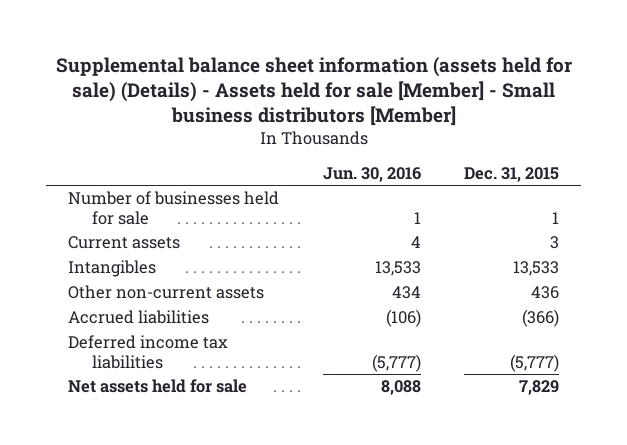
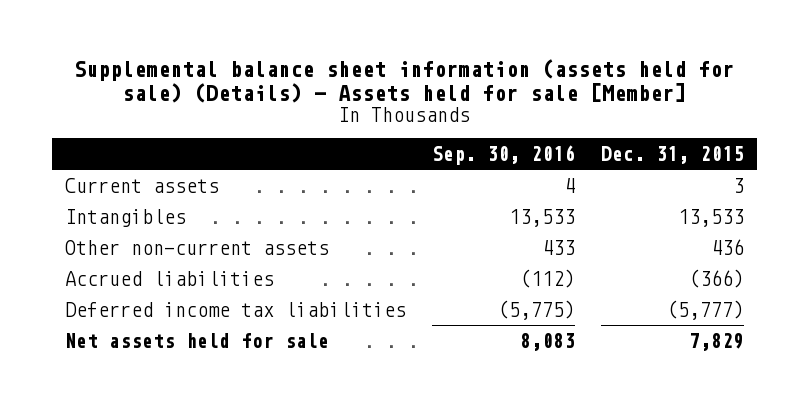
- Supplemental balance sheet information (assets held for sale) (Details) - Assets held for sale [Member] - Small business distributors [Member]
+ Supplemental balance sheet information (assets held for sale) (Details) - Assets held for sale [Member]
- | Jun. 30, 2016 | Dec. 31, 2015
+ | Sep. 30, 2016 | Dec. 31, 2015
- Number of businesses held for sale | 1 | 1

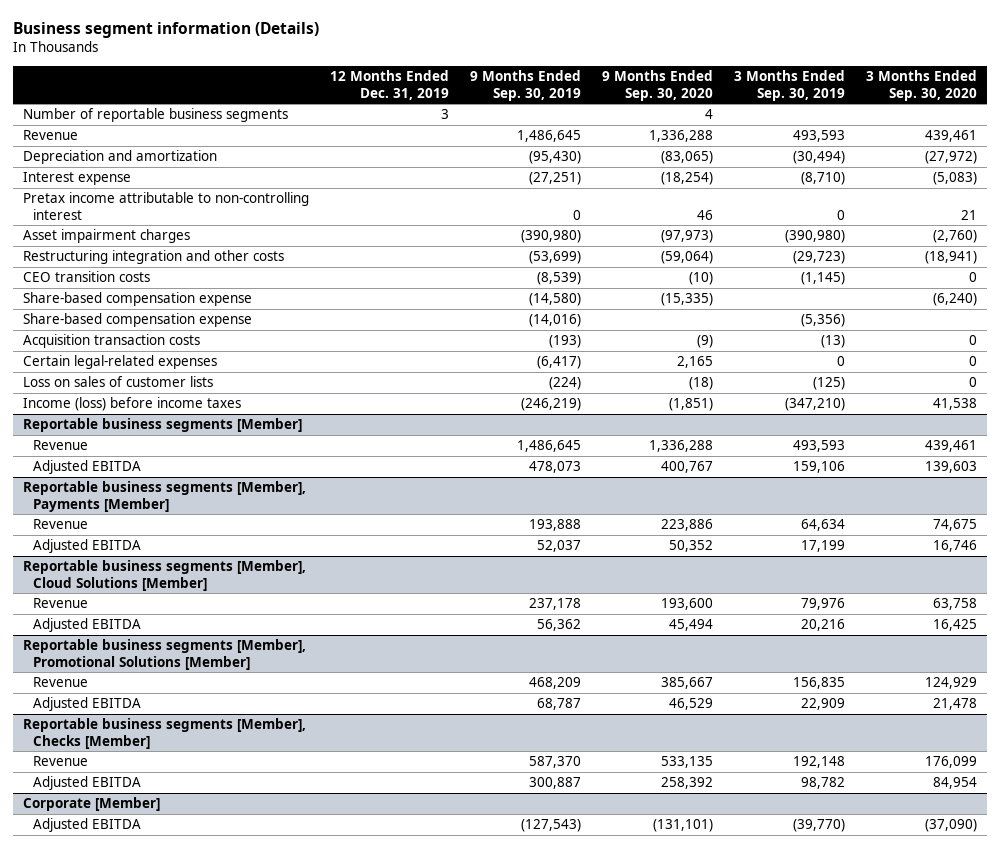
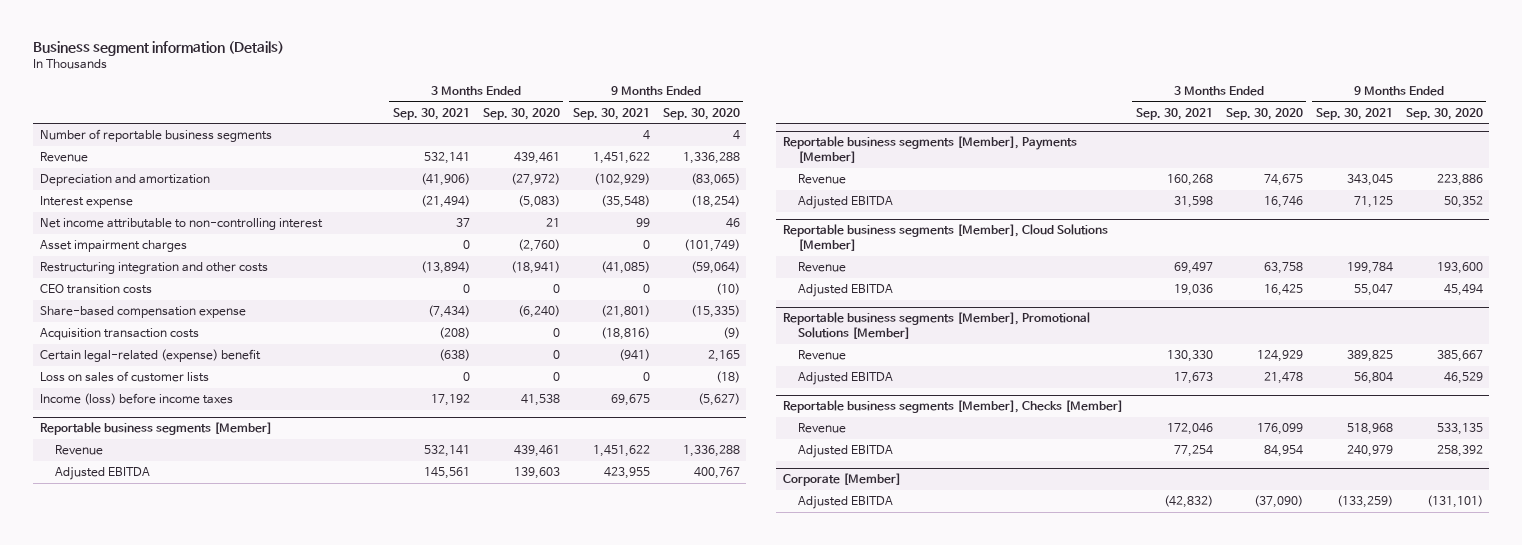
- | 12 Months Ended Dec. 31, 2019 | 9 Months Ended Sep. 30, 2019 | 9 Months Ended Sep. 30, 2020 | 3 Months Ended Sep. 30, 2019 | 3 Months Ended Sep. 30, 2020
+ | 3 Months Ended Sep. 30, 2021 | 3 Months Ended Sep. 30, 2020 | 9 Months Ended Sep. 30, 2021 | 9 Months Ended Sep. 30, 2020
- Pretax income attributable to non-controlling interest | | 0 | 46 | 0 | 21
- Asset impairment charges | | (390,980) | (97,973) | (390,980) | (2,760)
+ Net income attributable to non-controlling interest | 37 | 21 | 99 | 46
+ Asset impairment charges | 0 | (2,760) | 0 | (101,749)
- Share-based compensation expense | | (14,016) | | (5,356) |
- Certain legal-related expenses | | (6,417) | 2,165 | 0 | 0
+ Certain legal-related (expense) benefit | (638) | 0 | (941) | 2,165
- Income (loss) before income taxes | | (246,219) | (1,851) | (347,210) | 41,538
+ Income (loss) before income taxes | 17,192 | 41,538 | 69,675 | (5,627)

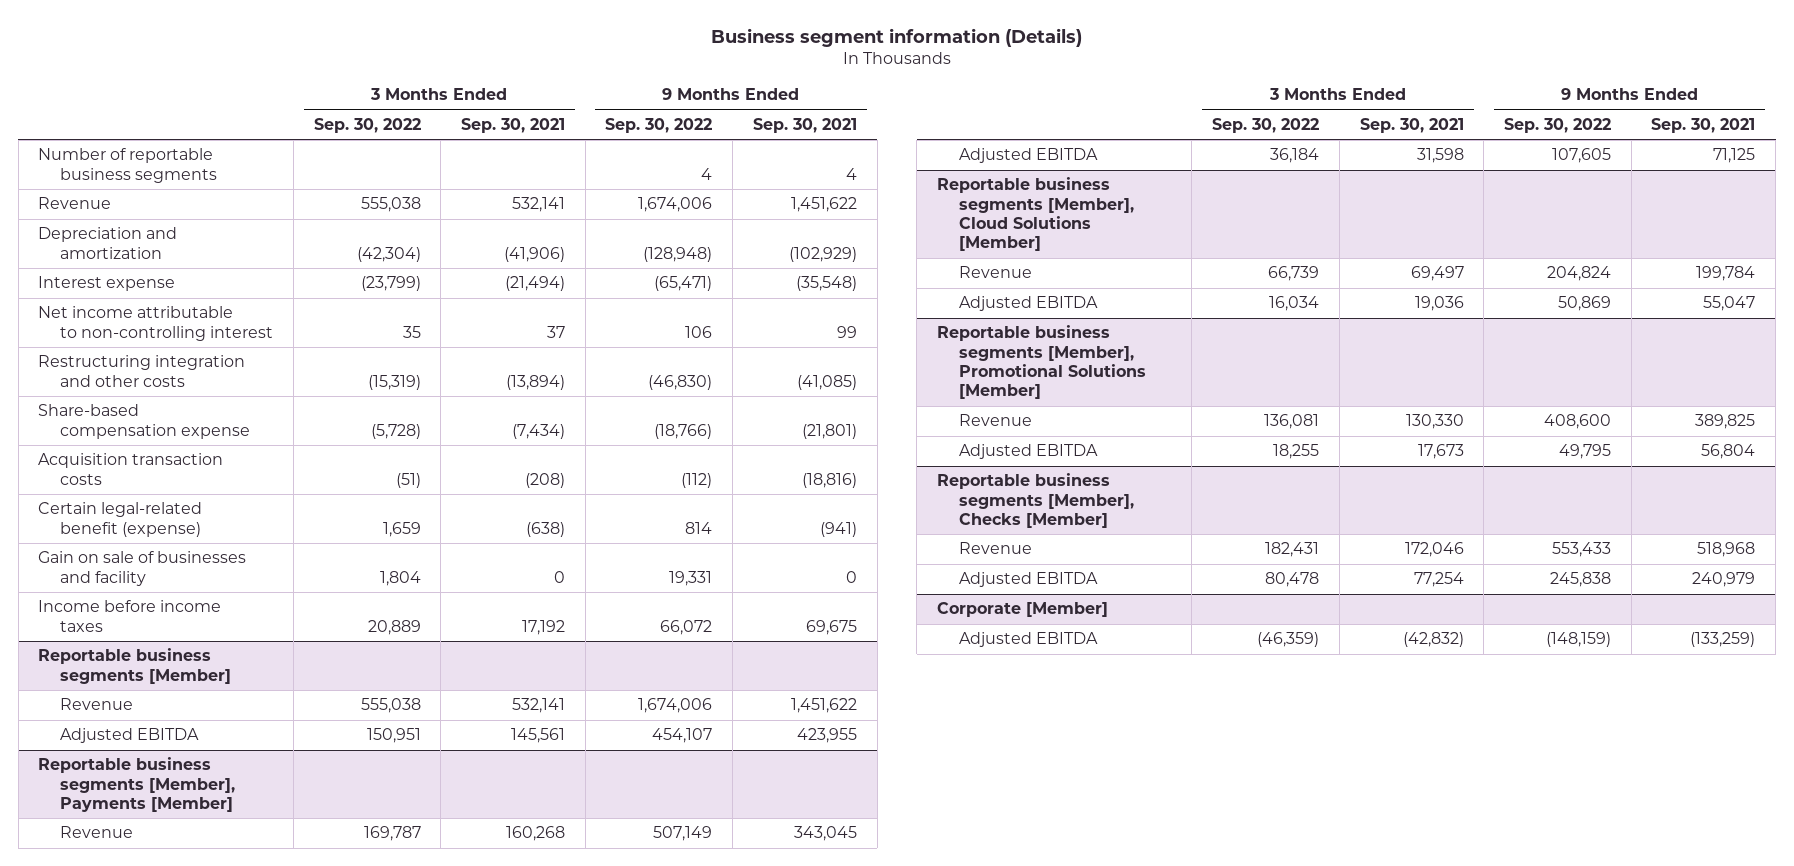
- | 3 Months Ended Sep. 30, 2021 | 3 Months Ended Sep. 30, 2020 | 9 Months Ended Sep. 30, 2021 | 9 Months Ended Sep. 30, 2020
+ | 3 Months Ended Sep. 30, 2022 | 3 Months Ended Sep. 30, 2021 | 9 Months Ended Sep. 30, 2022 | 9 Months Ended Sep. 30, 2021
- Asset impairment charges | 0 | (2,760) | 0 | (101,749)
- CEO transition costs | 0 | 0 | 0 | (10)
- Certain legal-related (expense) benefit | (638) | 0 | (941) | 2,165
- Loss on sales of customer lists | 0 | 0 | 0 | (18)
- Income (loss) before income taxes | 17,192 | 41,538 | 69,675 | (5,627)
+ Certain legal-related benefit (expense) | 1,659 | (638) | 814 | (941)
+ Gain on sale of businesses and facility | 1,804 | 0 | 19,331 | 0
+ Income before income taxes | 20,889 | 17,192 | 66,072 | 69,675

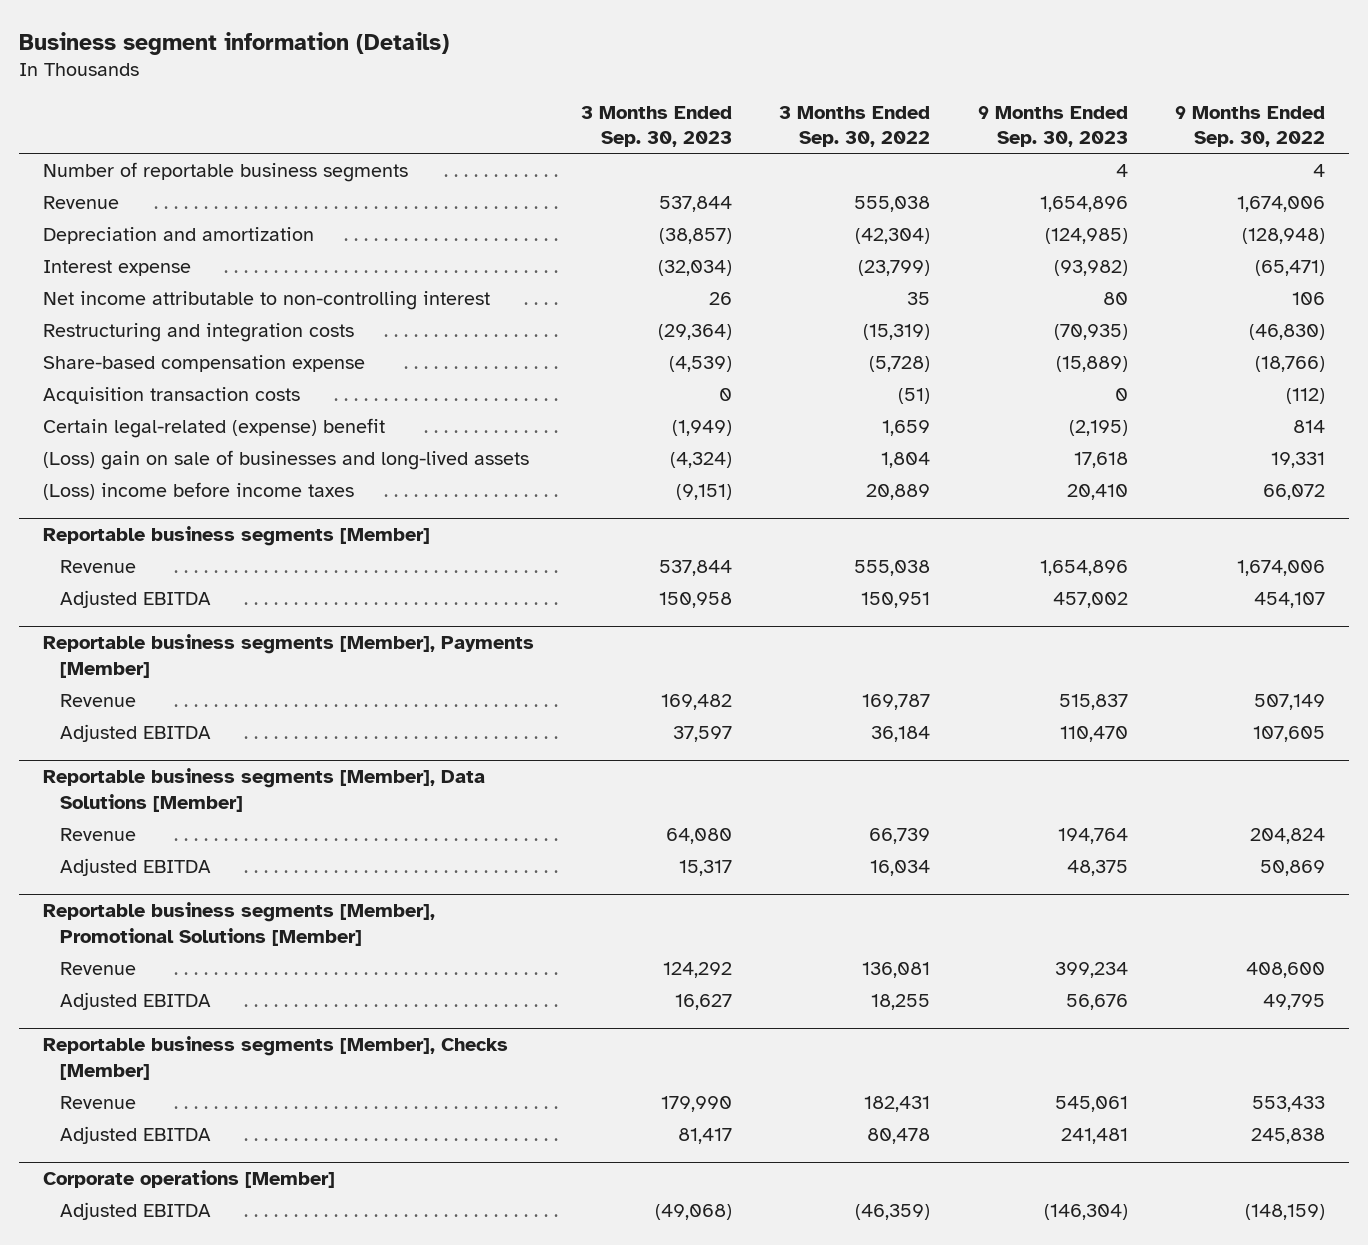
- | 3 Months Ended Sep. 30, 2022 | 3 Months Ended Sep. 30, 2021 | 9 Months Ended Sep. 30, 2022 | 9 Months Ended Sep. 30, 2021
+ | 3 Months Ended Sep. 30, 2023 | 3 Months Ended Sep. 30, 2022 | 9 Months Ended Sep. 30, 2023 | 9 Months Ended Sep. 30, 2022
- Restructuring integration and other costs | (15,319) | (13,894) | (46,830) | (41,085)
+ Restructuring and integration costs | (29,364) | (15,319) | (70,935) | (46,830)
- Certain legal-related benefit (expense) | 1,659 | (638) | 814 | (941)
- Gain on sale of businesses and facility | 1,804 | 0 | 19,331 | 0
- Income before income taxes | 20,889 | 17,192 | 66,072 | 69,675
+ Certain legal-related (expense) benefit | (1,949) | 1,659 | (2,195) | 814
+ (Loss) gain on sale of businesses and long-lived assets | (4,324) | 1,804 | 17,618 | 19,331
+ (Loss) income before income taxes | (9,151) | 20,889 | 20,410 | 66,072
- Reportable business segments [Member], Cloud Solutions [Member]
+ Reportable business segments [Member], Data Solutions [Member]
- Corporate [Member]
+ Corporate operations [Member]

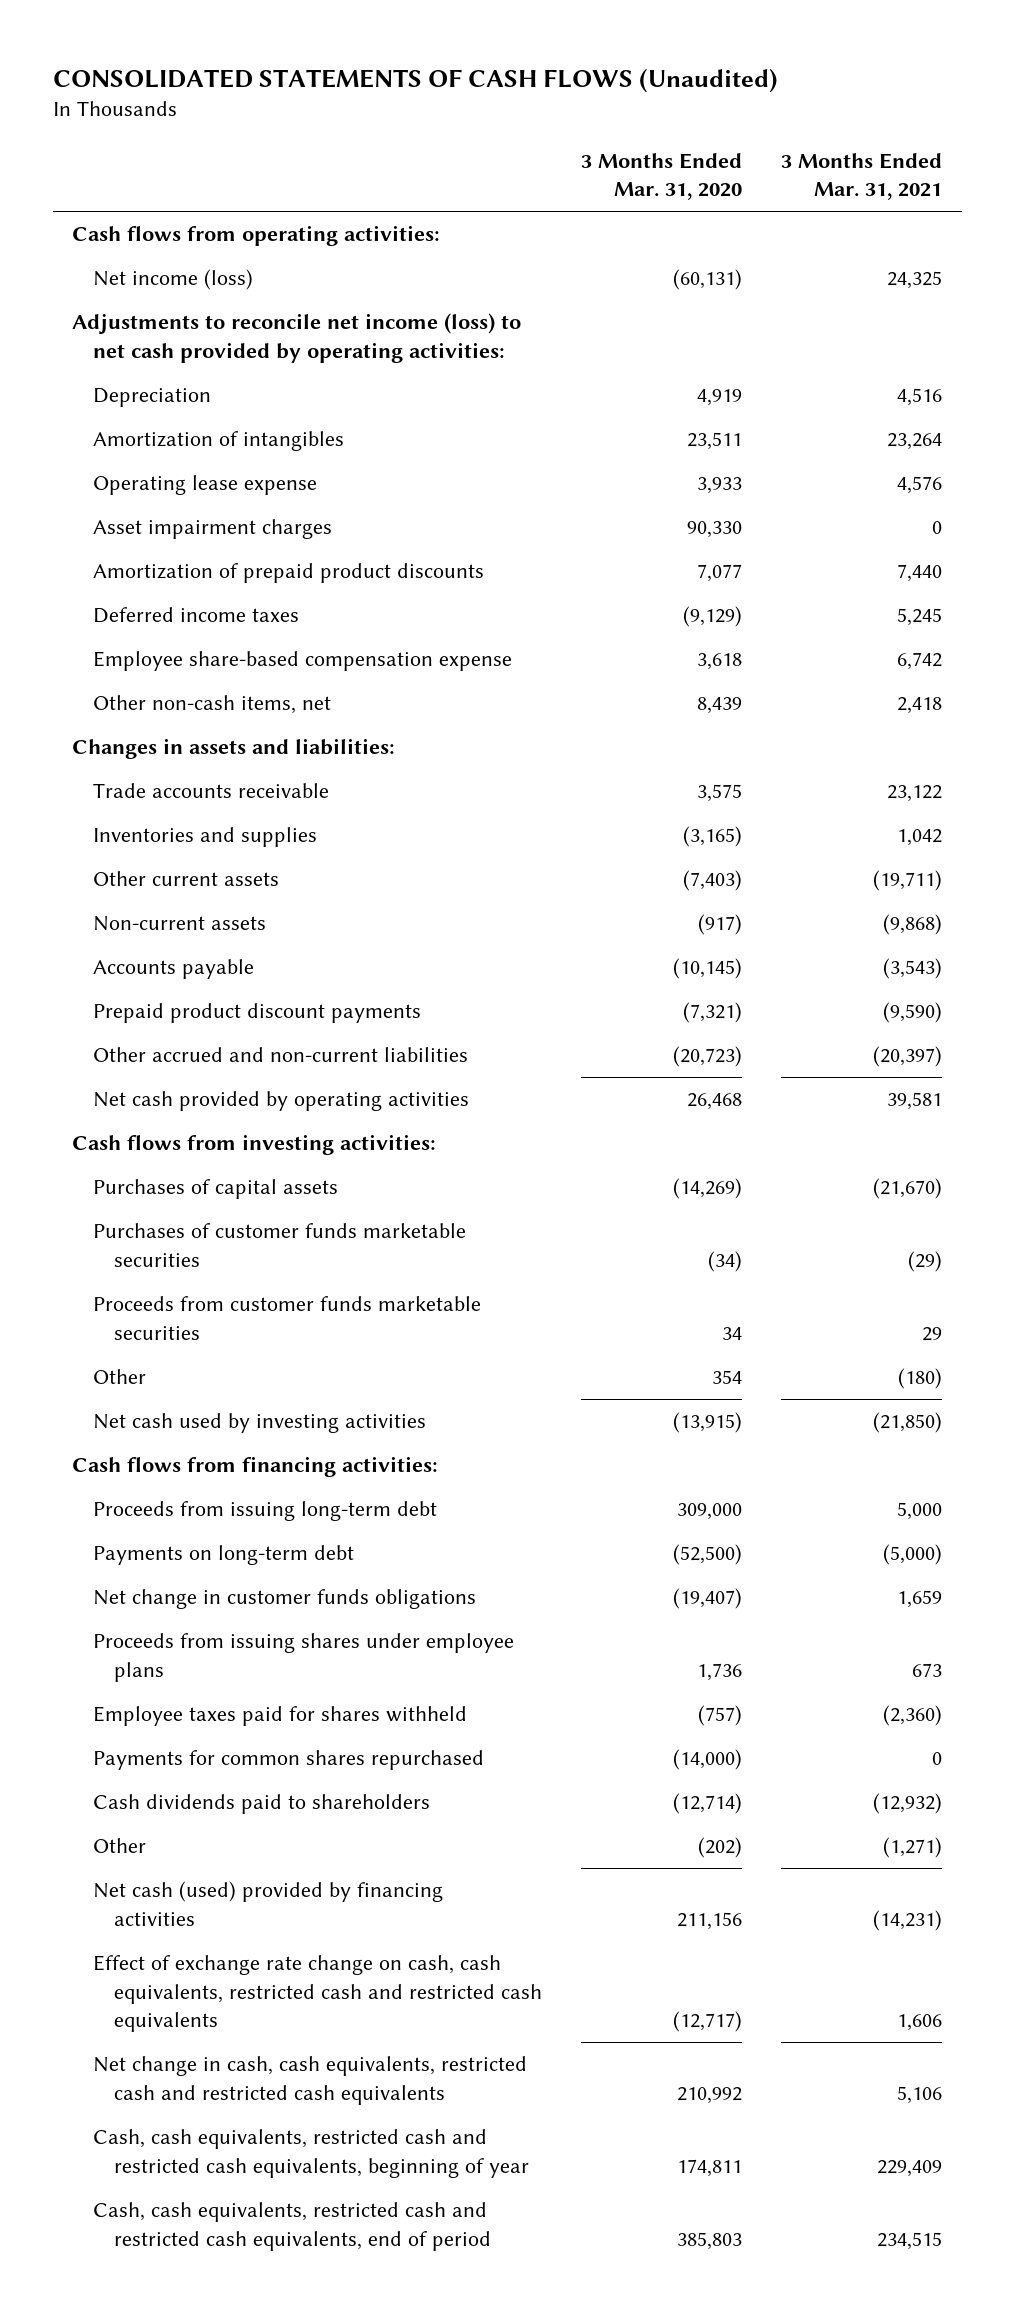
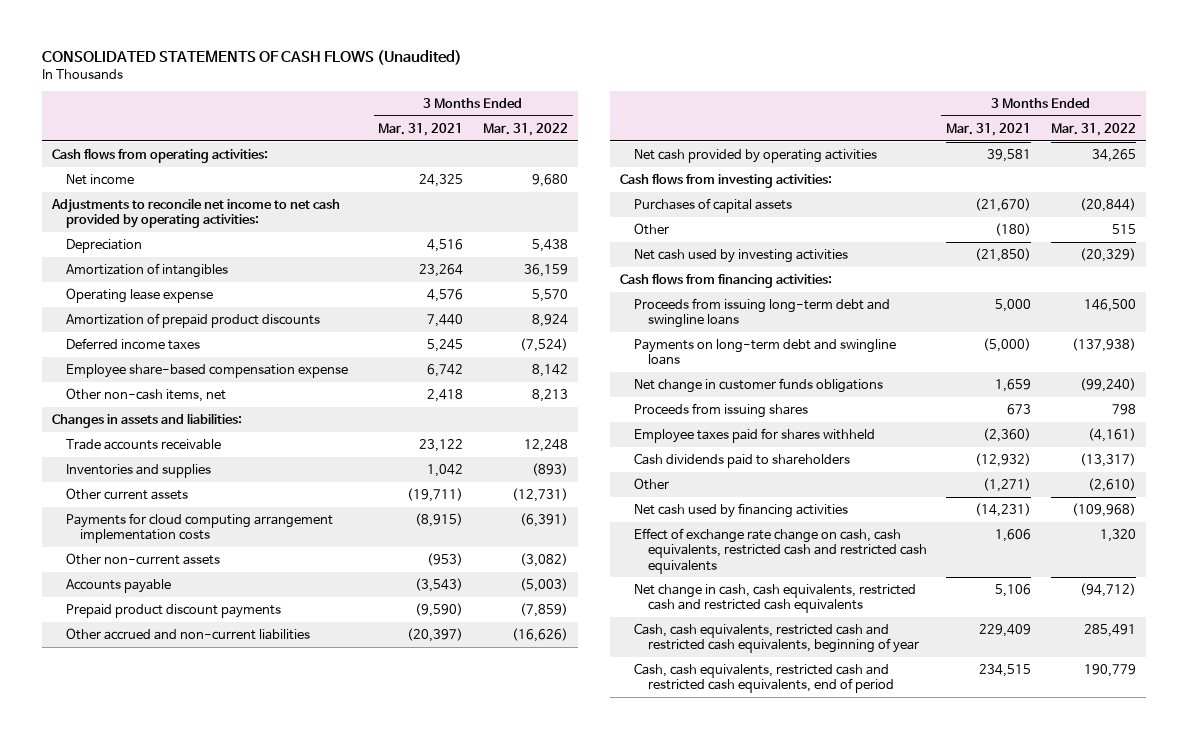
- | 3 Months Ended Mar. 31, 2020 | 3 Months Ended Mar. 31, 2021
+ | 3 Months Ended Mar. 31, 2021 | 3 Months Ended Mar. 31, 2022
- Net income (loss) | (60,131) | 24,325
- Adjustments to reconcile net income (loss) to net cash provided by operating activities:
+ Net income | 24,325 | 9,680
+ Adjustments to reconcile net income to net cash provided by operating activities:
- Asset impairment charges | 90,330 | 0
- Non-current assets | (917) | (9,868)
+ Payments for cloud computing arrangement implementation costs | (8,915) | (6,391)
+ Other non-current assets | (953) | (3,082)
- Purchases of customer funds marketable securities | (34) | (29)
- Proceeds from customer funds marketable securities | 34 | 29
- Proceeds from issuing long-term debt | 309,000 | 5,000
- Payments on long-term debt | (52,500) | (5,000)
+ Proceeds from issuing long-term debt and swingline loans | 5,000 | 146,500
+ Payments on long-term debt and swingline loans | (5,000) | (137,938)
- Proceeds from issuing shares under employee plans | 1,736 | 673
+ Proceeds from issuing shares | 673 | 798
- Payments for common shares repurchased | (14,000) | 0
- Net cash (used) provided by financing activities | 211,156 | (14,231)
+ Net cash used by financing activities | (14,231) | (109,968)

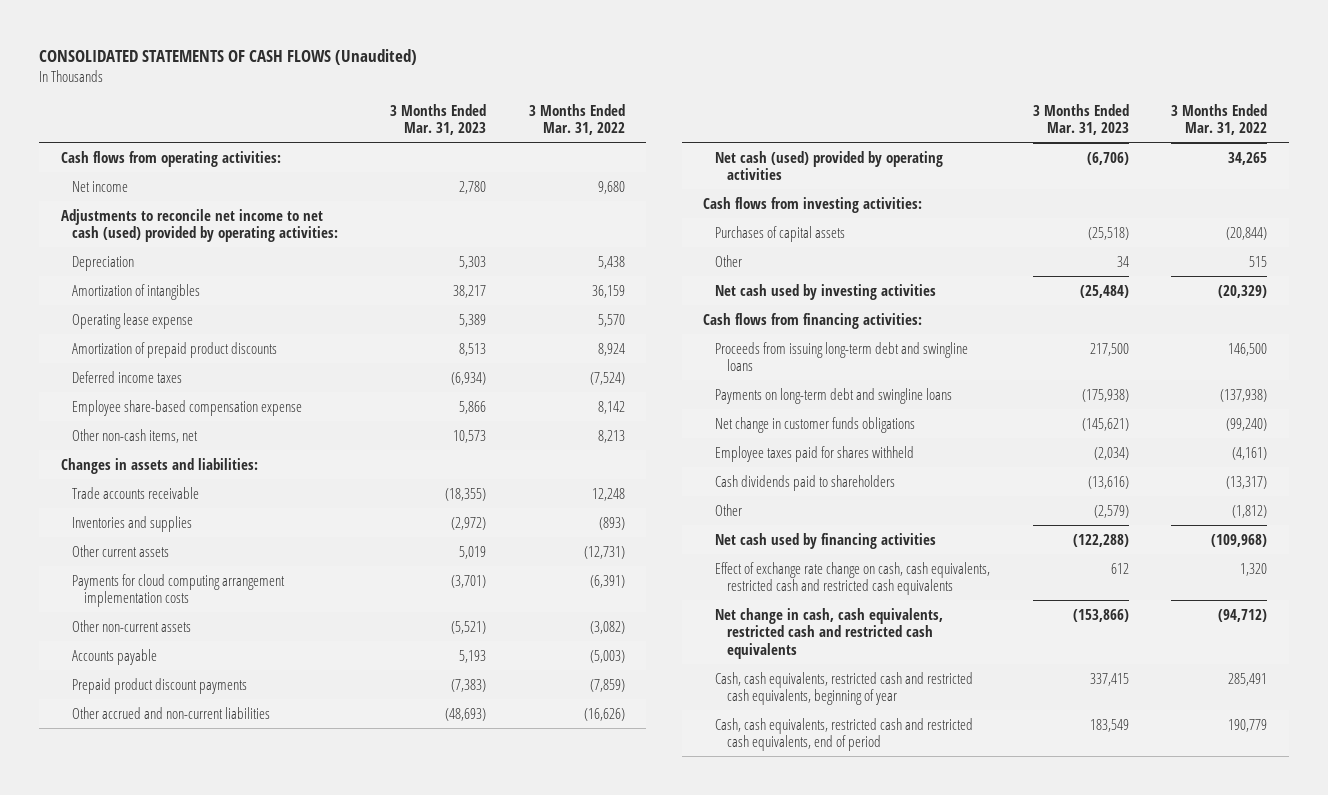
- | 3 Months Ended Mar. 31, 2021 | 3 Months Ended Mar. 31, 2022
+ | 3 Months Ended Mar. 31, 2023 | 3 Months Ended Mar. 31, 2022
- Adjustments to reconcile net income to net cash provided by operating activities:
+ Adjustments to reconcile net income to net cash (used) provided by operating activities:
- Net cash provided by operating activities | 39,581 | 34,265
+ Net cash (used) provided by operating activities | (6,706) | 34,265
- Proceeds from issuing shares | 673 | 798
- Other | (1,271) | (2,610)
+ Other | (2,579) | (1,812)

